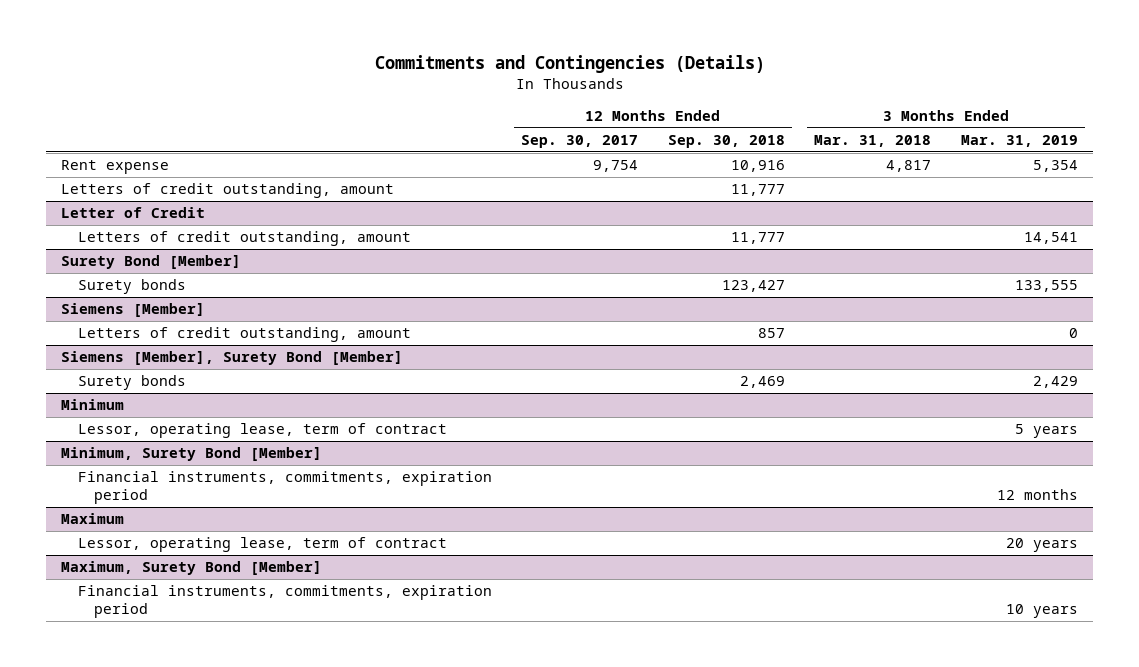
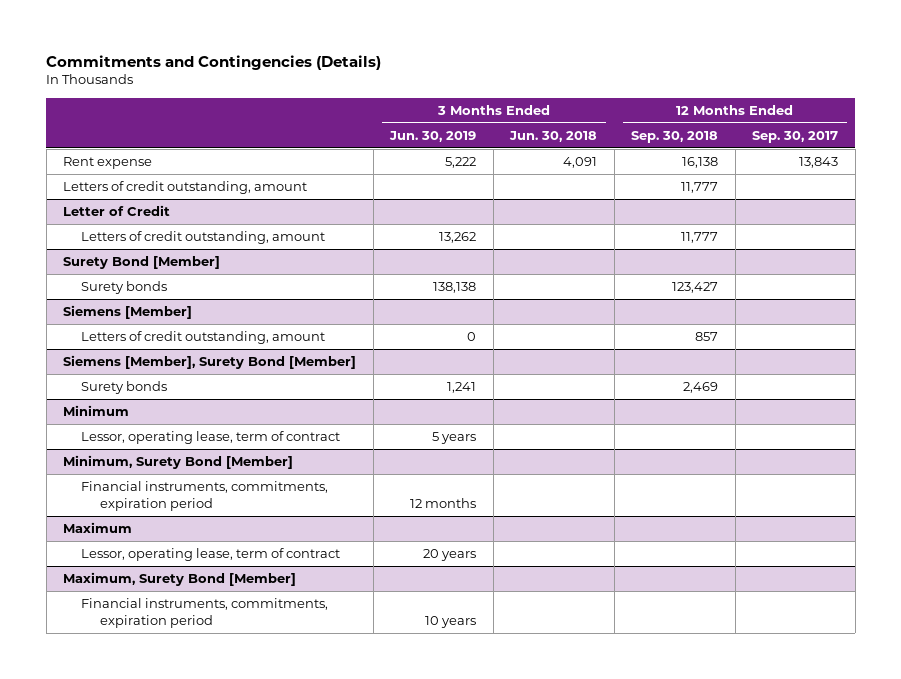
- | 12 Months Ended Sep. 30, 2017 | 12 Months Ended Sep. 30, 2018 | 3 Months Ended Mar. 31, 2018 | 3 Months Ended Mar. 31, 2019
+ | 3 Months Ended Jun. 30, 2019 | 3 Months Ended Jun. 30, 2018 | 12 Months Ended Sep. 30, 2018 | 12 Months Ended Sep. 30, 2017
- Rent expense | 9,754 | 10,916 | 4,817 | 5,354
+ Rent expense | 5,222 | 4,091 | 16,138 | 13,843

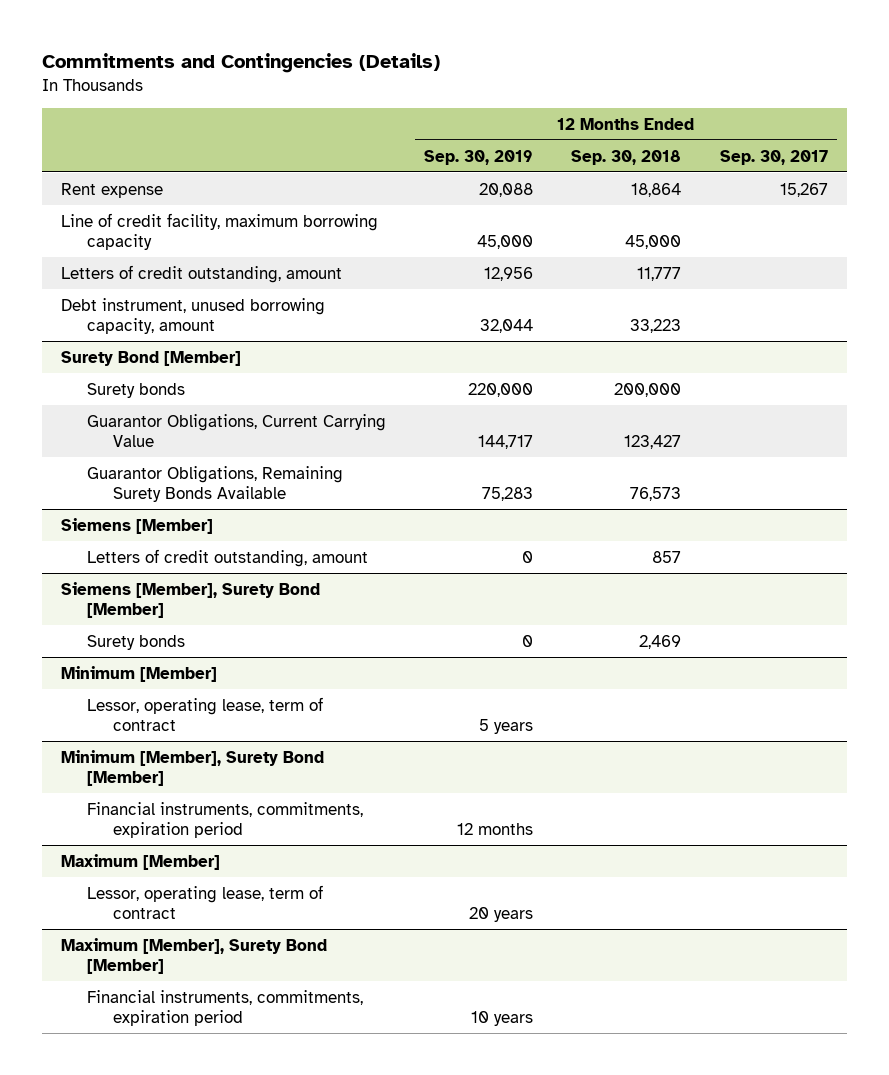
- | 3 Months Ended Jun. 30, 2019 | 3 Months Ended Jun. 30, 2018 | 12 Months Ended Sep. 30, 2018 | 12 Months Ended Sep. 30, 2017
+ | 12 Months Ended Sep. 30, 2019 | 12 Months Ended Sep. 30, 2018 | 12 Months Ended Sep. 30, 2017
- Rent expense | 5,222 | 4,091 | 16,138 | 13,843
- Letters of credit outstanding, amount | | | 11,777 |
- Letter of Credit
+ Rent expense | 20,088 | 18,864 | 15,267
+ Line of credit facility, maximum borrowing capacity | 45,000 | 45,000 |
+ Debt instrument, unused borrowing capacity, amount | 32,044 | 33,223 |
@ Surety Bond [Member]
- Surety bonds | 138,138 | | 123,427 |
+ Surety bonds | 220,000 | 200,000 |
+ Guarantor Obligations, Current Carrying Value | 144,717 | 123,427 |
+ Guarantor Obligations, Remaining Surety Bonds Available | 75,283 | 76,573 |
- Minimum
+ Minimum [Member]
- Minimum, Surety Bond [Member]
+ Minimum [Member], Surety Bond [Member]
- Maximum
+ Maximum [Member]
- Maximum, Surety Bond [Member]
+ Maximum [Member], Surety Bond [Member]

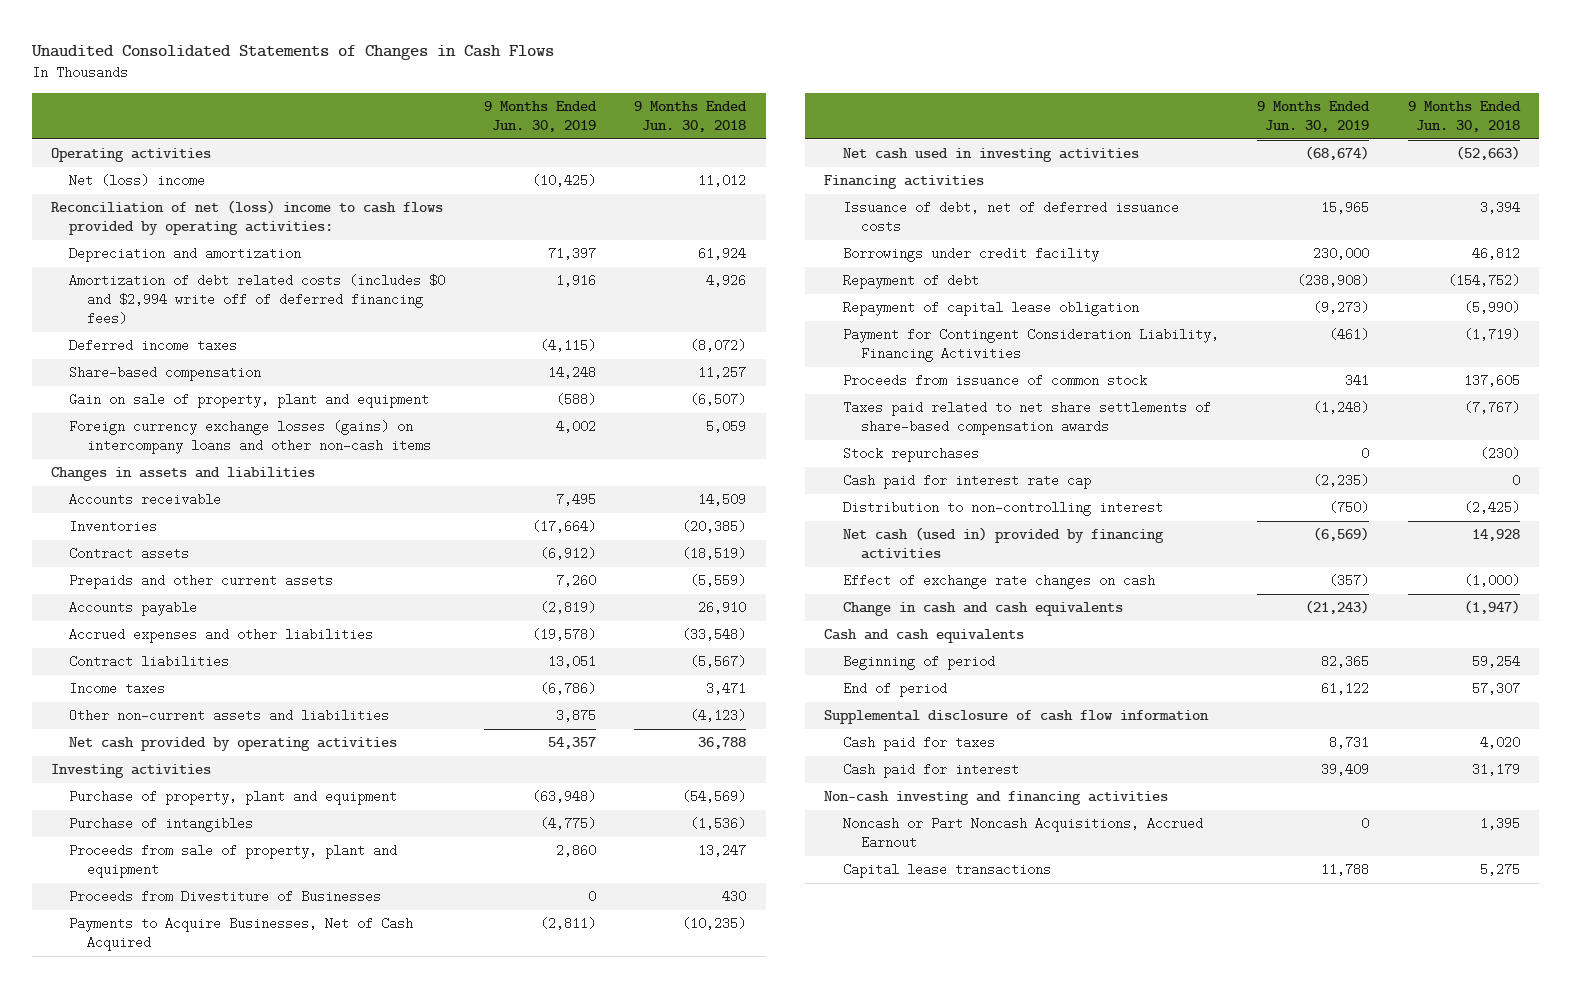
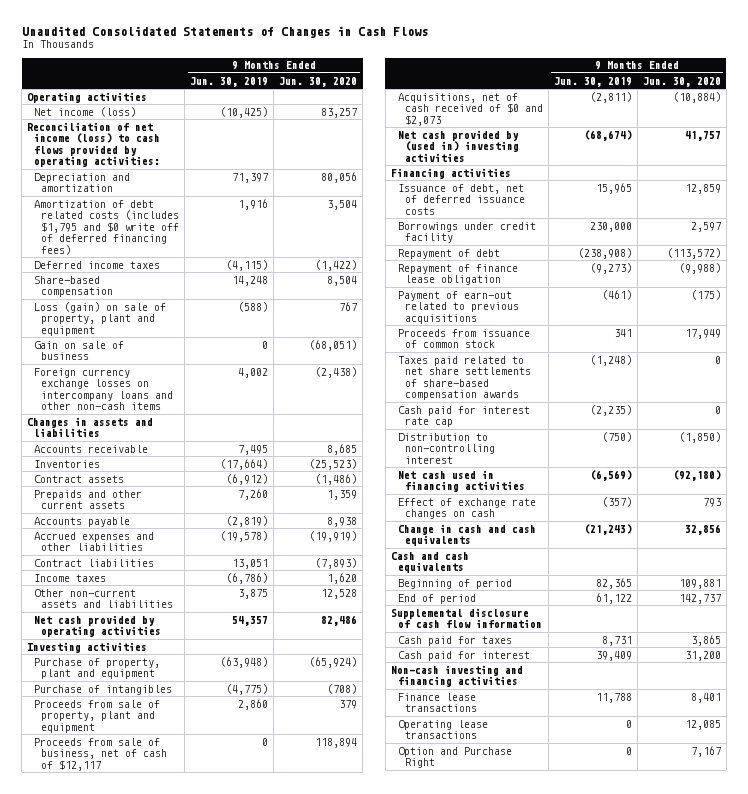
- | 9 Months Ended Jun. 30, 2019 | 9 Months Ended Jun. 30, 2018
+ | 9 Months Ended Jun. 30, 2019 | 9 Months Ended Jun. 30, 2020
- Net (loss) income | (10,425) | 11,012
- Reconciliation of net (loss) income to cash flows provided by operating activities:
+ Net income (loss) | (10,425) | 83,257
+ Reconciliation of net income (loss) to cash flows provided by operating activities:
- Amortization of debt related costs (includes $0 and $2,994 write off of deferred financing fees) | 1,916 | 4,926
+ Amortization of debt related costs (includes $1,795 and $0 write off of deferred financing fees) | 1,916 | 3,504
- Gain on sale of property, plant and equipment | (588) | (6,507)
- Foreign currency exchange losses (gains) on intercompany loans and other non-cash items | 4,002 | 5,059
+ Loss (gain) on sale of property, plant and equipment | (588) | 767
+ Gain on sale of business | 0 | (68,051)
+ Foreign currency exchange losses on intercompany loans and other non-cash items | 4,002 | (2,438)
- Proceeds from Divestiture of Businesses | 0 | 430
- Payments to Acquire Businesses, Net of Cash Acquired | (2,811) | (10,235)
- Net cash used in investing activities | (68,674) | (52,663)
+ Proceeds from sale of business, net of cash of $12,117 | 0 | 118,894
+ Acquisitions, net of cash received of $0 and $2,073 | (2,811) | (10,884)
+ Net cash provided by (used in) investing activities | (68,674) | 41,757
- Repayment of capital lease obligation | (9,273) | (5,990)
- Payment for Contingent Consideration Liability, Financing Activities | (461) | (1,719)
+ Repayment of finance lease obligation | (9,273) | (9,988)
+ Payment of earn-out related to previous acquisitions | (461) | (175)
- Stock repurchases | 0 | (230)
- Net cash (used in) provided by financing activities | (6,569) | 14,928
+ Net cash used in financing activities | (6,569) | (92,180)
- Noncash or Part Noncash Acquisitions, Accrued Earnout | 0 | 1,395
- Capital lease transactions | 11,788 | 5,275
+ Finance lease transactions | 11,788 | 8,401
+ Operating lease transactions | 0 | 12,085
+ Option and Purchase Right | 0 | 7,167

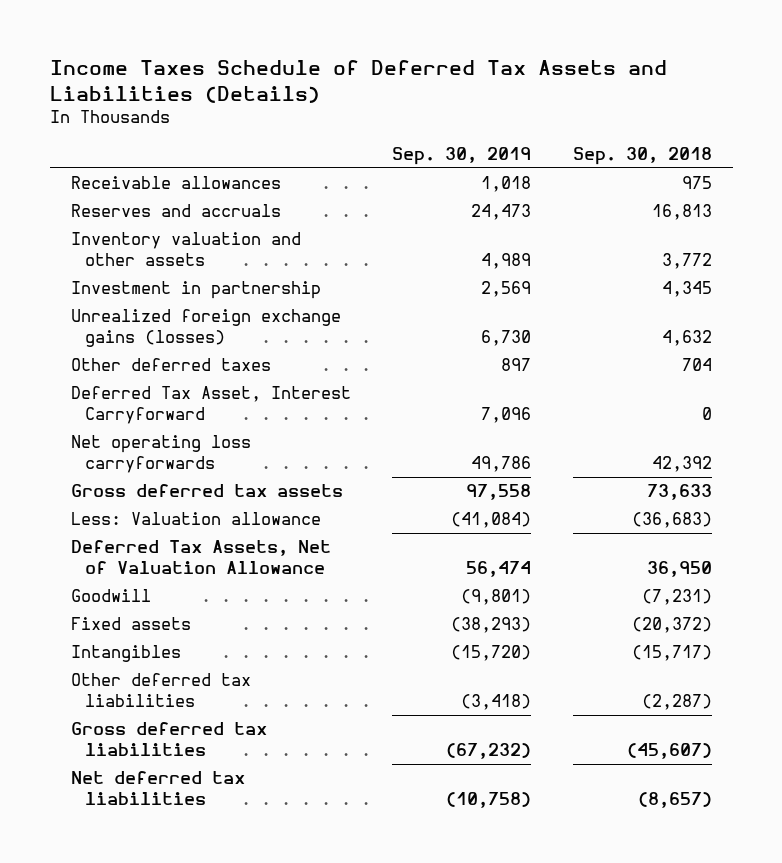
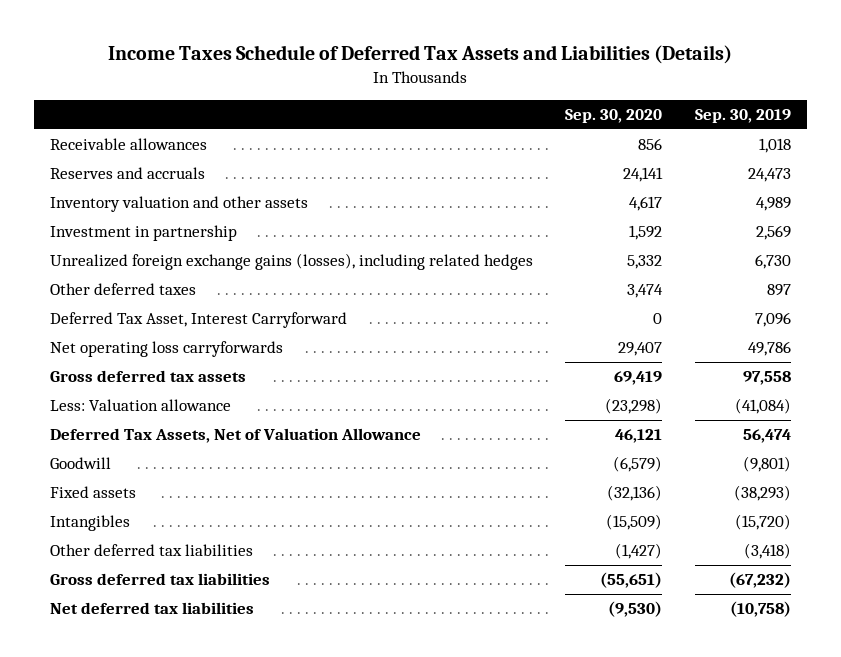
- | Sep. 30, 2019 | Sep. 30, 2018
+ | Sep. 30, 2020 | Sep. 30, 2019
- Unrealized foreign exchange gains (losses) | 6,730 | 4,632
+ Unrealized foreign exchange gains (losses), including related hedges | 5,332 | 6,730

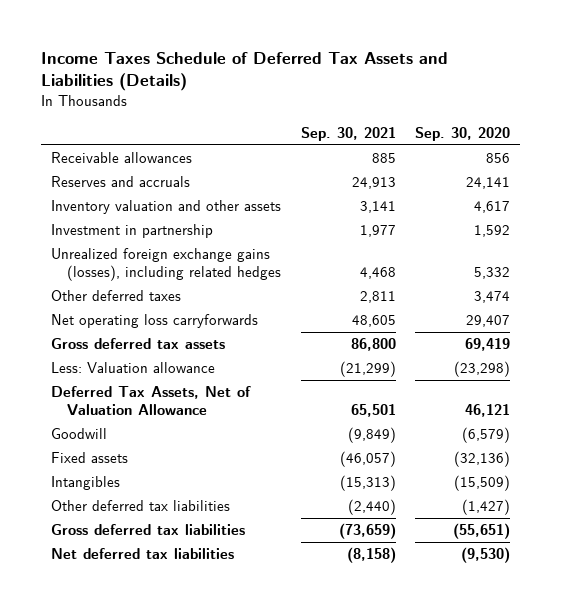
- | Sep. 30, 2020 | Sep. 30, 2019
+ | Sep. 30, 2021 | Sep. 30, 2020
- Deferred Tax Asset, Interest Carryforward | 0 | 7,096

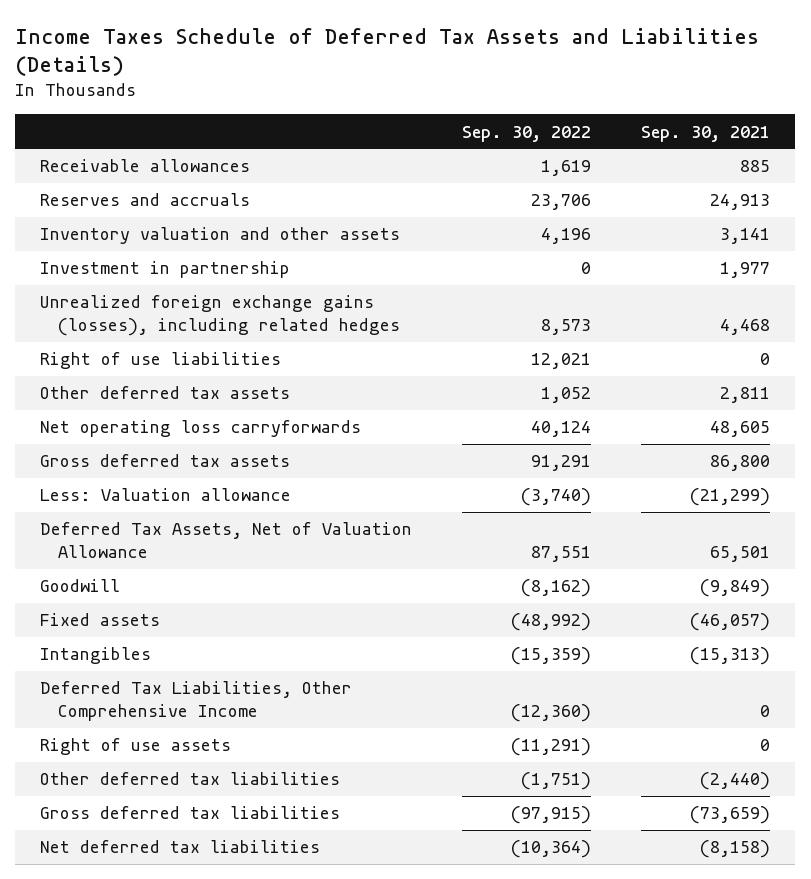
- | Sep. 30, 2021 | Sep. 30, 2020
+ | Sep. 30, 2022 | Sep. 30, 2021
- Other deferred taxes | 2,811 | 3,474
+ Right of use liabilities | 12,021 | 0
+ Other deferred tax assets | 1,052 | 2,811
+ Deferred Tax Liabilities, Other Comprehensive Income | (12,360) | 0
+ Right of use assets | (11,291) | 0

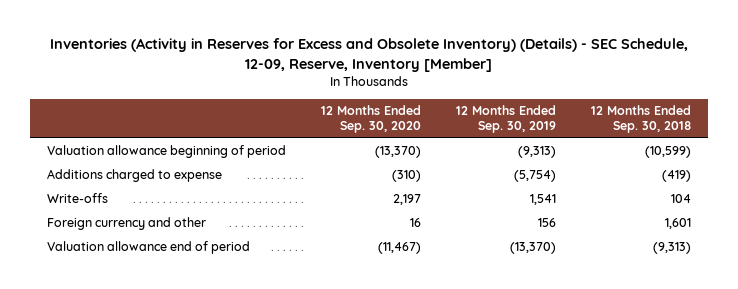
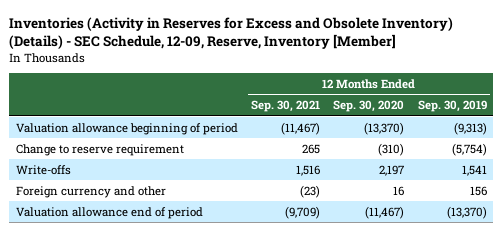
- | 12 Months Ended Sep. 30, 2020 | 12 Months Ended Sep. 30, 2019 | 12 Months Ended Sep. 30, 2018
+ | 12 Months Ended Sep. 30, 2021 | 12 Months Ended Sep. 30, 2020 | 12 Months Ended Sep. 30, 2019
- Additions charged to expense | (310) | (5,754) | (419)
+ Change to reserve requirement | 265 | (310) | (5,754)

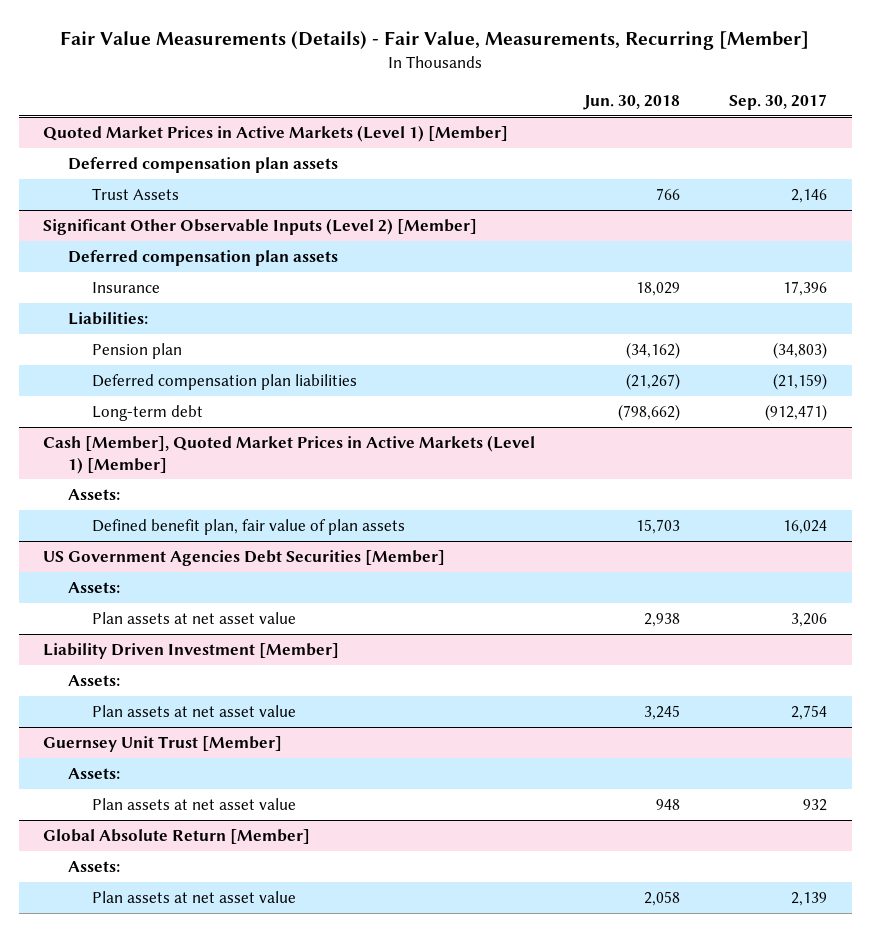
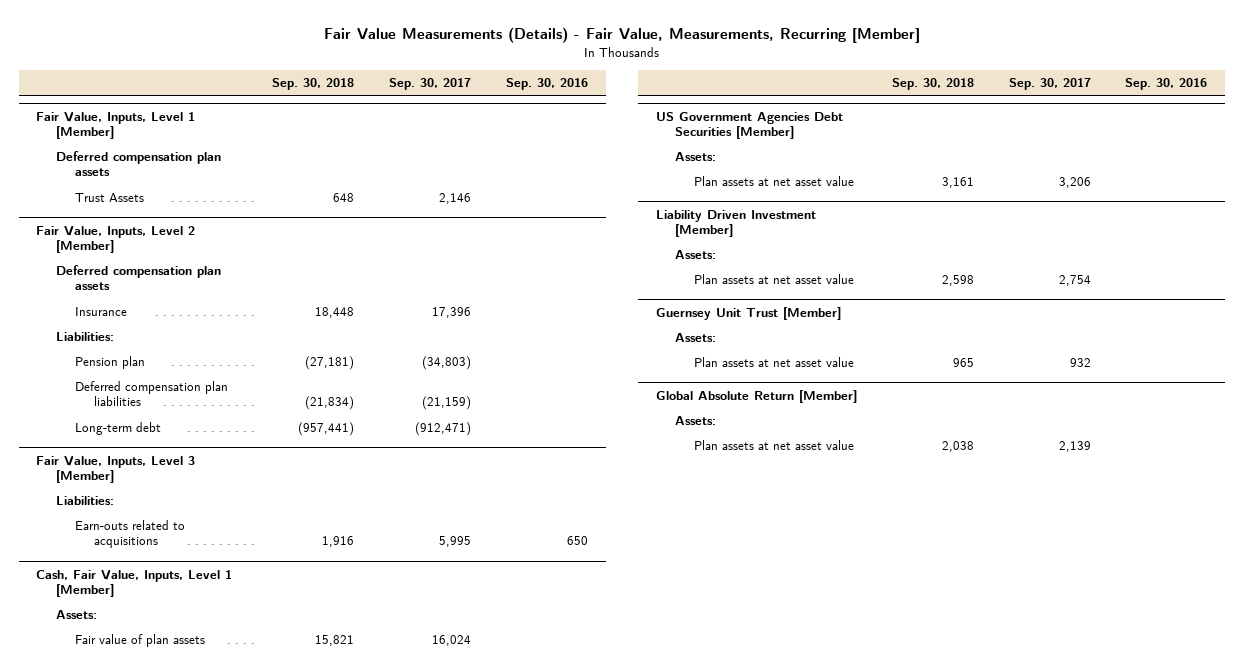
- | Jun. 30, 2018 | Sep. 30, 2017
+ | Sep. 30, 2018 | Sep. 30, 2017 | Sep. 30, 2016
- Quoted Market Prices in Active Markets (Level 1) [Member]
+ Fair Value, Inputs, Level 1 [Member]
- Significant Other Observable Inputs (Level 2) [Member]
+ Fair Value, Inputs, Level 2 [Member]
- Cash [Member], Quoted Market Prices in Active Markets (Level 1) [Member]
+ Fair Value, Inputs, Level 3 [Member]
+ Liabilities:
+ Earn-outs related to acquisitions | 1,916 | 5,995 | 650
+ Cash, Fair Value, Inputs, Level 1 [Member]
- Defined benefit plan, fair value of plan assets | 15,703 | 16,024
+ Fair value of plan assets | 15,821 | 16,024 |

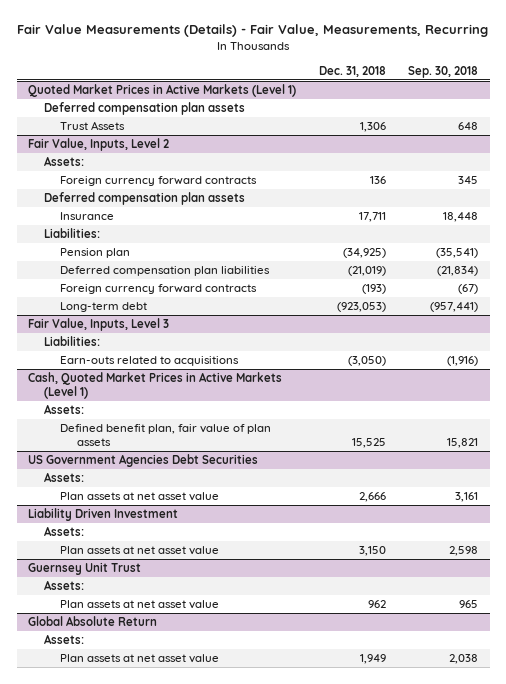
- Fair Value Measurements (Details) - Fair Value, Measurements, Recurring [Member]
+ Fair Value Measurements (Details) - Fair Value, Measurements, Recurring
- | Sep. 30, 2018 | Sep. 30, 2017 | Sep. 30, 2016
+ | Dec. 31, 2018 | Sep. 30, 2018
- Fair Value, Inputs, Level 1 [Member]
+ Quoted Market Prices in Active Markets (Level 1)
- Fair Value, Inputs, Level 2 [Member]
+ Fair Value, Inputs, Level 2
+ Assets:
+ Foreign currency forward contracts | 136 | 345
- Pension plan | (27,181) | (34,803) |
+ Pension plan | (34,925) | (35,541)
+ Foreign currency forward contracts | (193) | (67)
- Fair Value, Inputs, Level 3 [Member]
+ Fair Value, Inputs, Level 3
- Earn-outs related to acquisitions | 1,916 | 5,995 | 650
- Cash, Fair Value, Inputs, Level 1 [Member]
+ Earn-outs related to acquisitions | (3,050) | (1,916)
+ Cash, Quoted Market Prices in Active Markets (Level 1)
- Fair value of plan assets | 15,821 | 16,024 |
- US Government Agencies Debt Securities [Member]
+ Defined benefit plan, fair value of plan assets | 15,525 | 15,821
+ US Government Agencies Debt Securities
- Liability Driven Investment [Member]
+ Liability Driven Investment
- Guernsey Unit Trust [Member]
+ Guernsey Unit Trust
- Global Absolute Return [Member]
+ Global Absolute Return

